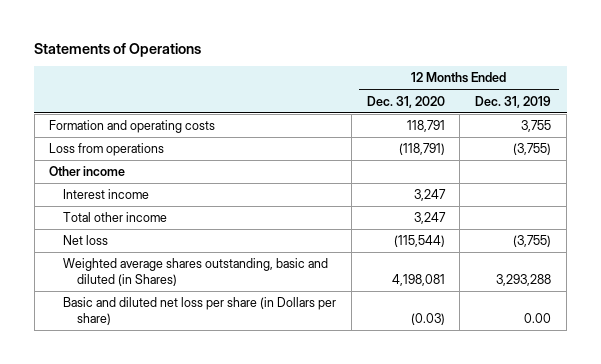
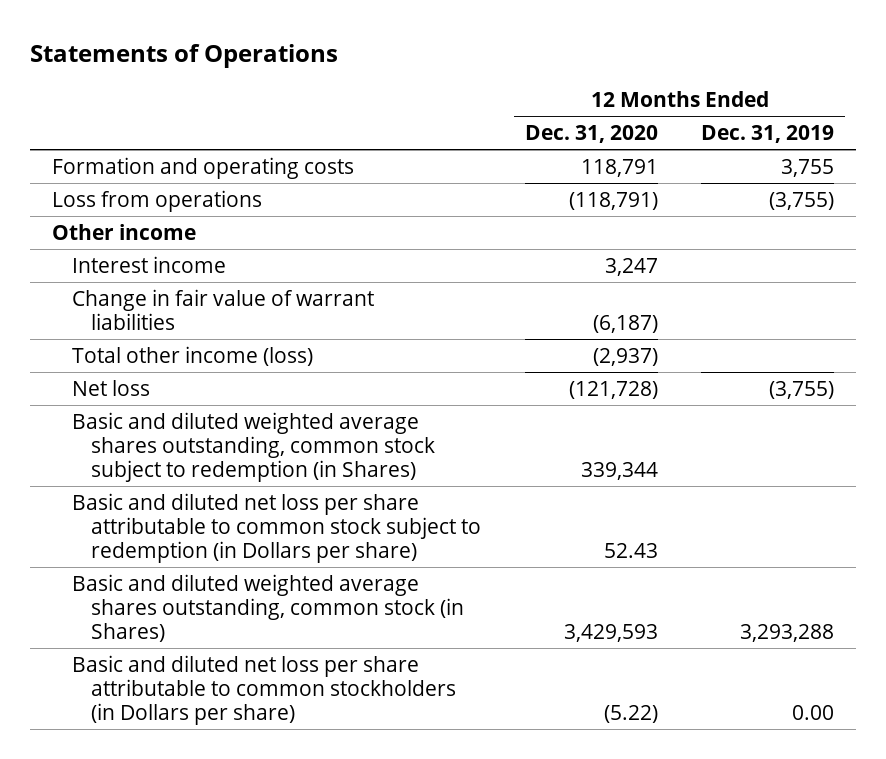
- Total other income | 3,247 |
- Net loss | (115,544) | (3,755)
- Weighted average shares outstanding, basic and diluted (in Shares) | 4,198,081 | 3,293,288
- Basic and diluted net loss per share (in Dollars per share) | (0.03) | 0.00
+ Change in fair value of warrant liabilities | (6,187) |
+ Total other income (loss) | (2,937) |
+ Net loss | (121,728) | (3,755)
+ Basic and diluted weighted average shares outstanding, common stock subject to redemption (in Shares) | 339,344 |
+ Basic and diluted net loss per share attributable to common stock subject to redemption (in Dollars per share) | 52.43 |
+ Basic and diluted weighted average shares outstanding, common stock (in Shares) | 3,429,593 | 3,293,288
+ Basic and diluted net loss per share attributable to common stockholders (in Dollars per share) | (5.22) | 0.00

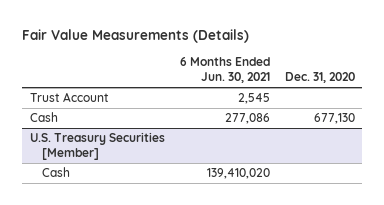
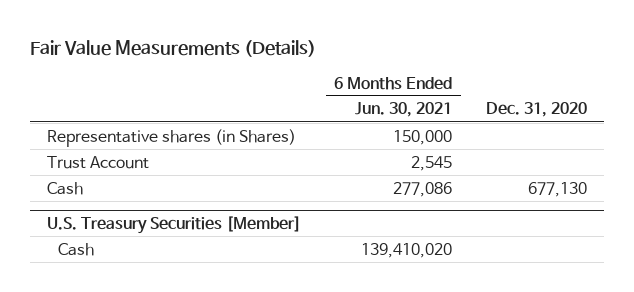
+ Representative shares (in Shares) | 150,000 |

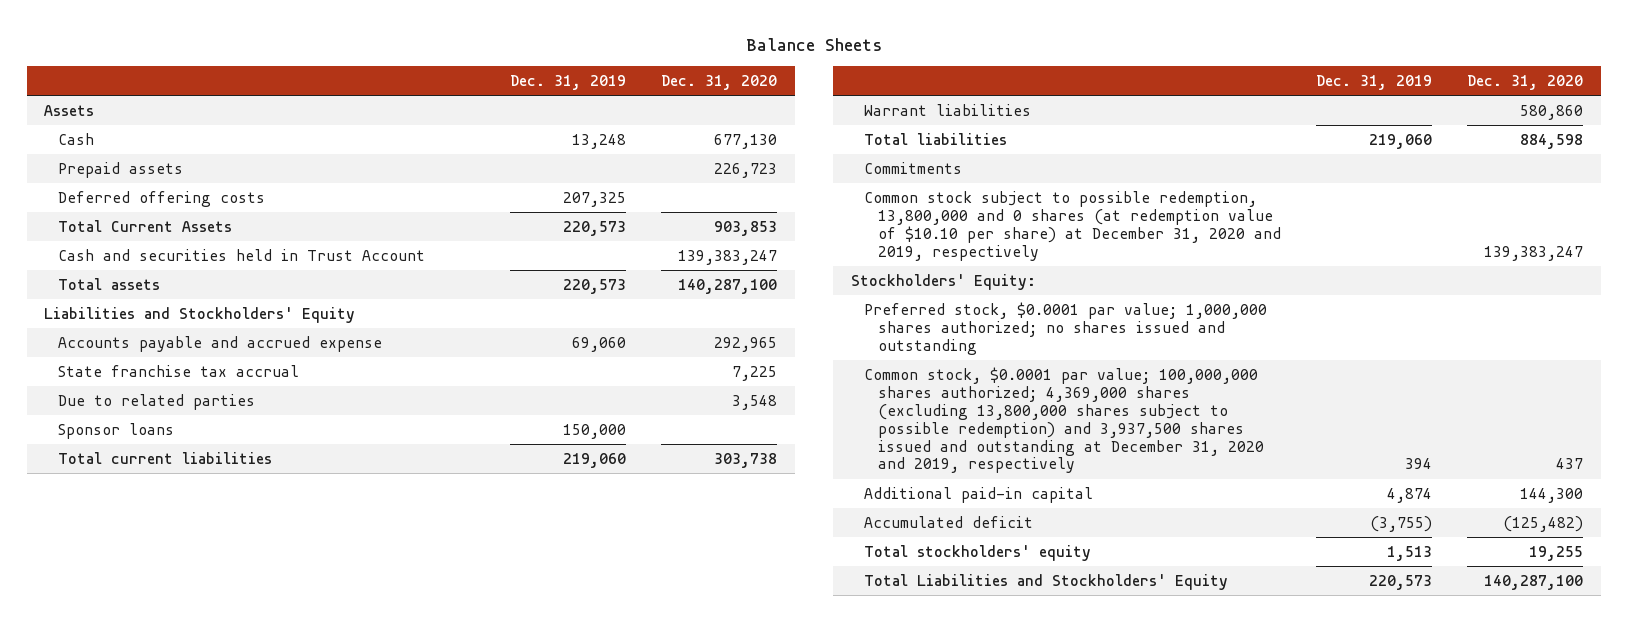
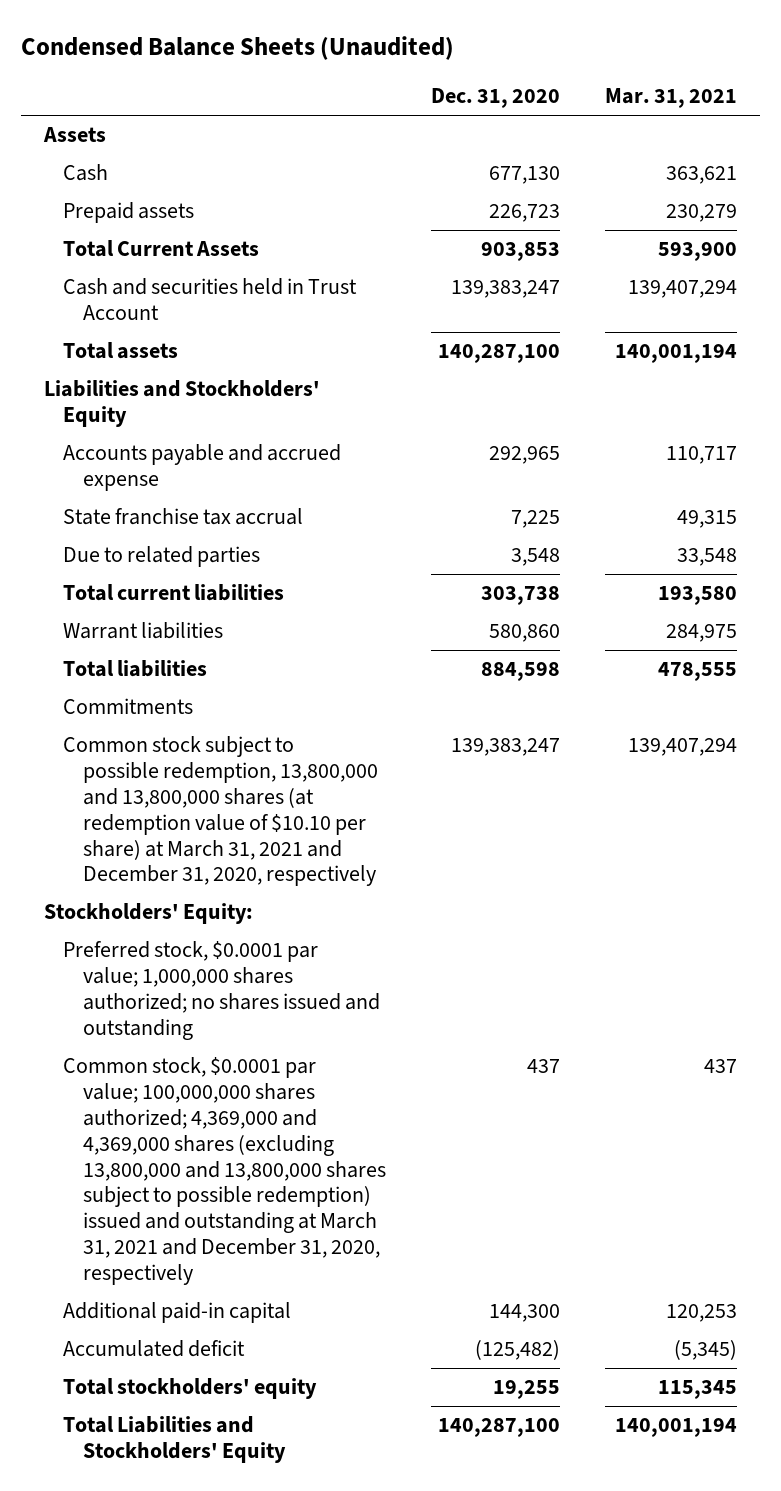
- Balance Sheets
+ Condensed Balance Sheets (Unaudited)
- | Dec. 31, 2019 | Dec. 31, 2020
+ | Dec. 31, 2020 | Mar. 31, 2021
- Deferred offering costs | 207,325 |
- Sponsor loans | 150,000 |
- Common stock subject to possible redemption, 13,800,000 and 0 shares (at redemption value of $10.10 per share) at December 31, 2020 and 2019, respectively | | 139,383,247
+ Common stock subject to possible redemption, 13,800,000 and 13,800,000 shares (at redemption value of $10.10 per share) at March 31, 2021 and December 31, 2020, respectively | 139,383,247 | 139,407,294
- Common stock, $0.0001 par value; 100,000,000 shares authorized; 4,369,000 shares (excluding 13,800,000 shares subject to possible redemption) and 3,937,500 shares issued and outstanding at December 31, 2020 and 2019, respectively | 394 | 437
+ Common stock, $0.0001 par value; 100,000,000 shares authorized; 4,369,000 and 4,369,000 shares (excluding 13,800,000 and 13,800,000 shares subject to possible redemption) issued and outstanding at March 31, 2021 and December 31, 2020, respectively | 437 | 437

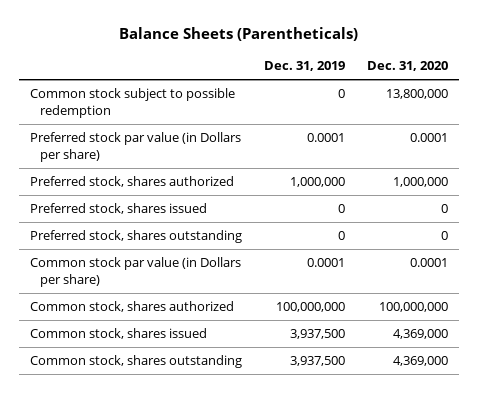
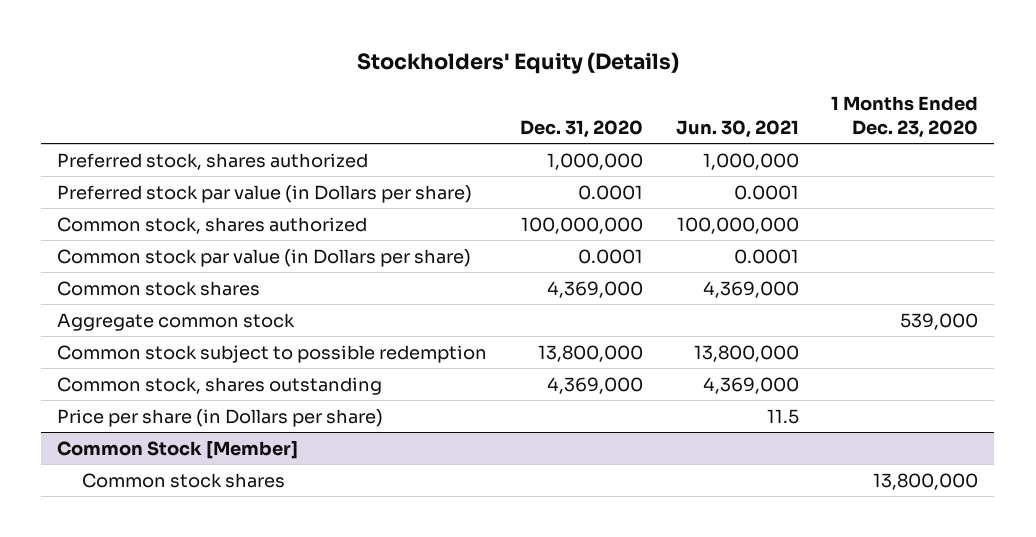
- Balance Sheets (Parentheticals)
+ Stockholders' Equity (Details)
- | Dec. 31, 2019 | Dec. 31, 2020
+ | Dec. 31, 2020 | Jun. 30, 2021 | 1 Months Ended Dec. 23, 2020
- Preferred stock, shares issued | 0 | 0
- Preferred stock, shares outstanding | 0 | 0
moved down: Preferred stock par value (in Dollars per share) | 0.0001 | 0.0001 |
- Common stock, shares issued | 3,937,500 | 4,369,000
moved down: Common stock par value (in Dollars per share) | 0.0001 | 0.0001 |
+ Common stock shares | 4,369,000 | 4,369,000 |
+ Aggregate common stock | | | 539,000
moved down: Common stock subject to possible redemption | 13,800,000 | 13,800,000 |
+ Price per share (in Dollars per share) | | 11.5 |
+ Common Stock [Member]
+ Common stock shares | | | 13,800,000

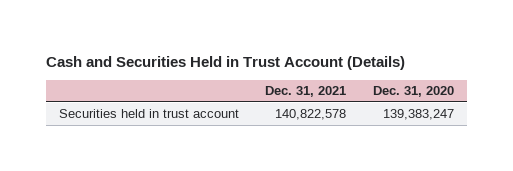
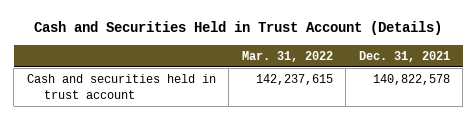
- | Dec. 31, 2021 | Dec. 31, 2020
+ | Mar. 31, 2022 | Dec. 31, 2021
- Securities held in trust account | 140,822,578 | 139,383,247
+ Cash and securities held in trust account | 142,237,615 | 140,822,578

